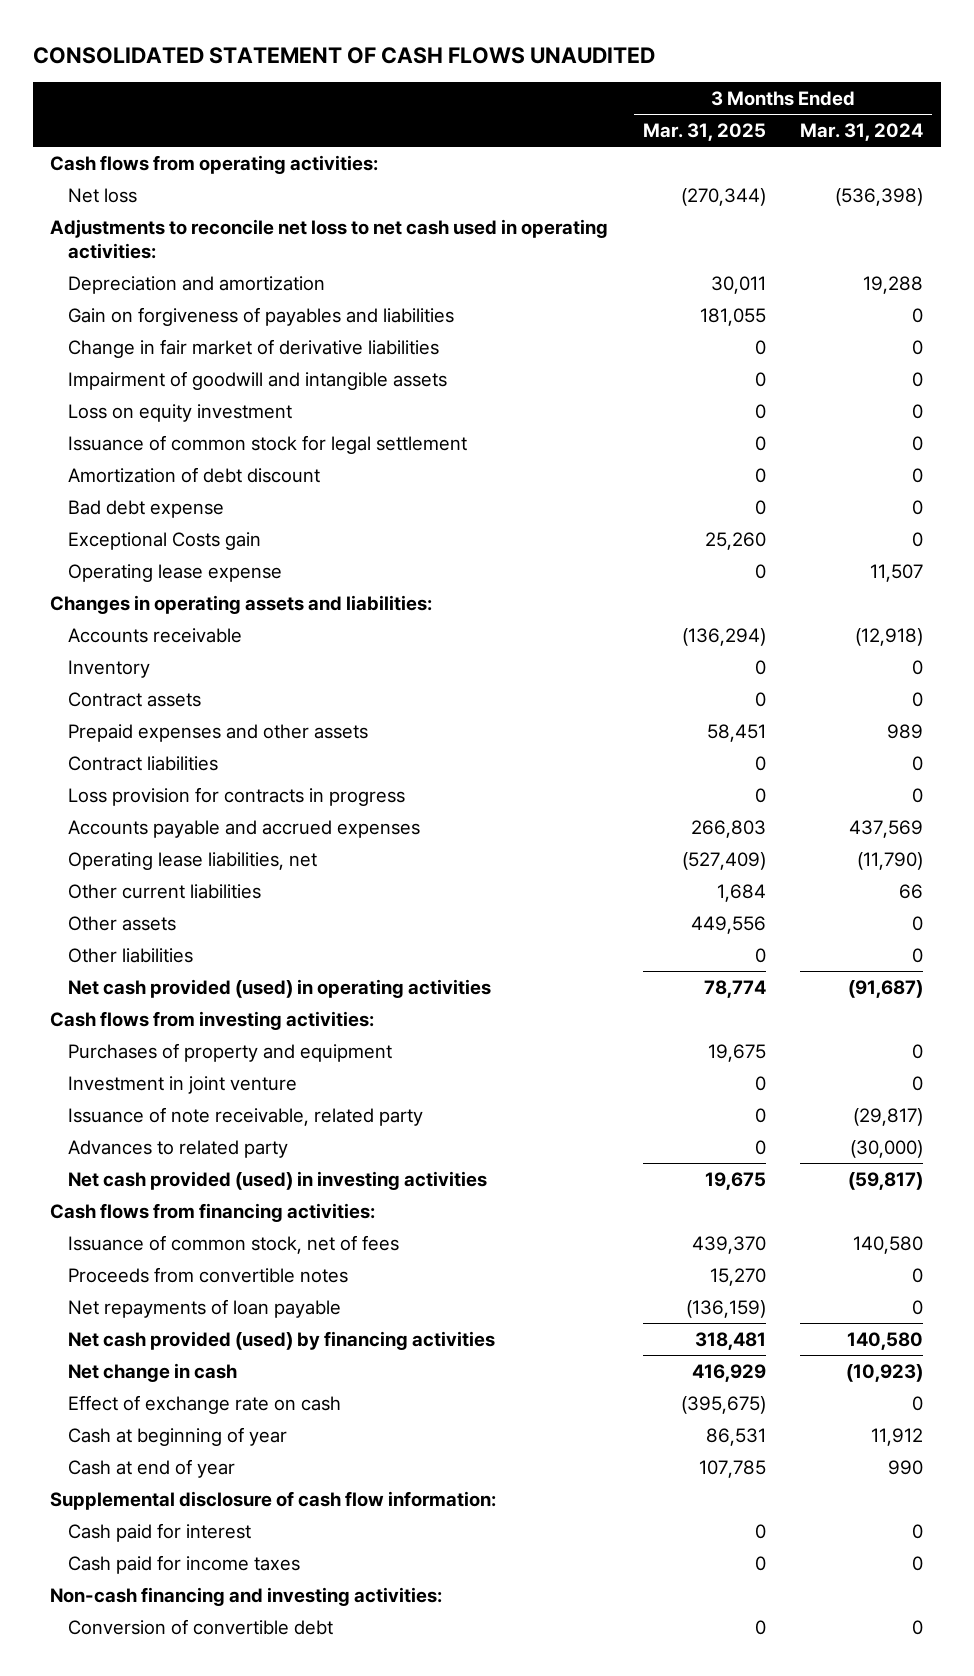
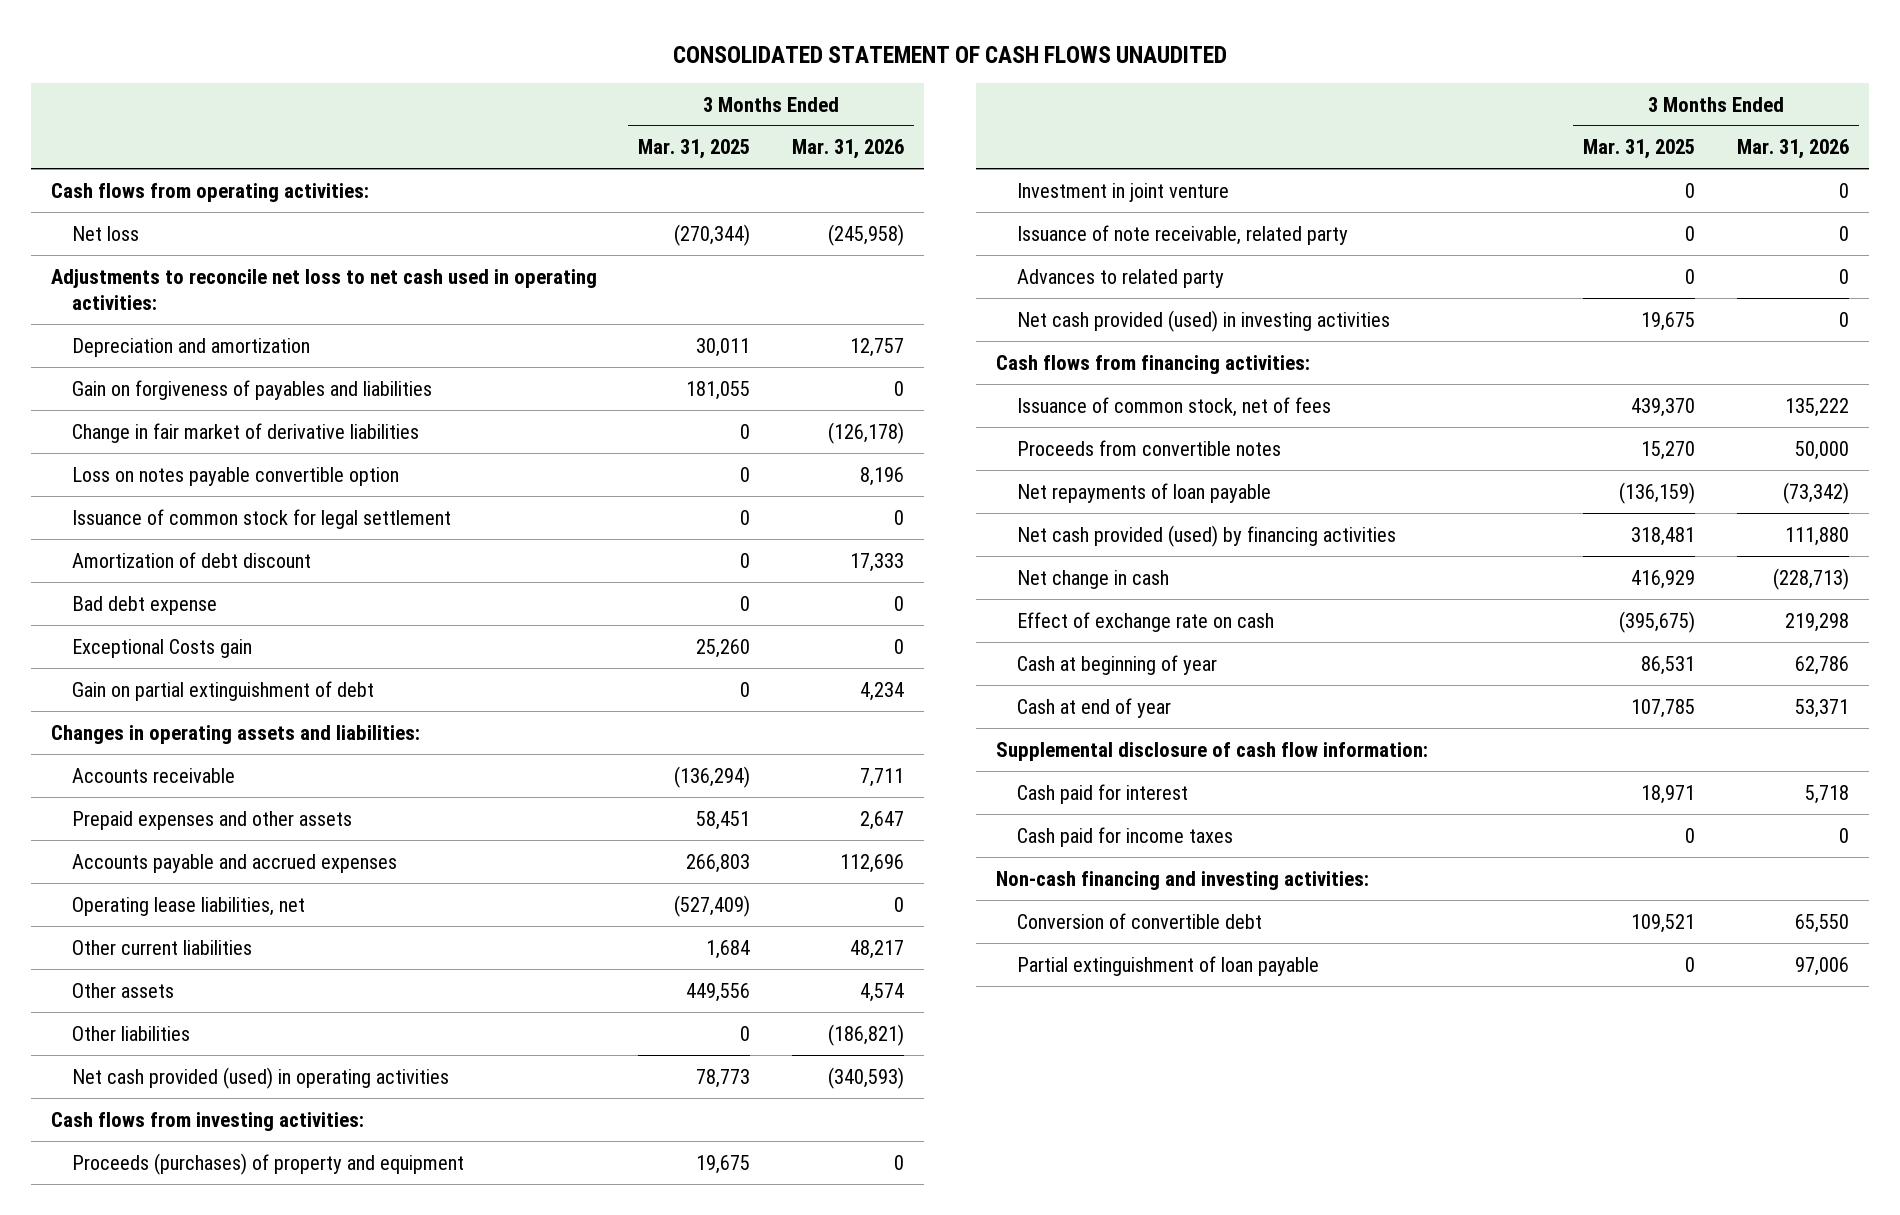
- | 3 Months Ended Mar. 31, 2025 | 3 Months Ended Mar. 31, 2024
+ | 3 Months Ended Mar. 31, 2025 | 3 Months Ended Mar. 31, 2026
- Impairment of goodwill and intangible assets | 0 | 0
- Loss on equity investment | 0 | 0
+ Loss on notes payable convertible option | 0 | 8,196
- Operating lease expense | 0 | 11,507
+ Gain on partial extinguishment of debt | 0 | 4,234
- Inventory | 0 | 0
- Contract assets | 0 | 0
- Contract liabilities | 0 | 0
- Loss provision for contracts in progress | 0 | 0
- Net cash provided (used) in operating activities | 78,774 | (91,687)
+ Net cash provided (used) in operating activities | 78,773 | (340,593)
- Purchases of property and equipment | 19,675 | 0
+ Proceeds (purchases) of property and equipment | 19,675 | 0
- Cash paid for interest | 0 | 0
+ Cash paid for interest | 18,971 | 5,718
- Conversion of convertible debt | 0 | 0
+ Conversion of convertible debt | 109,521 | 65,550
+ Partial extinguishment of loan payable | 0 | 97,006

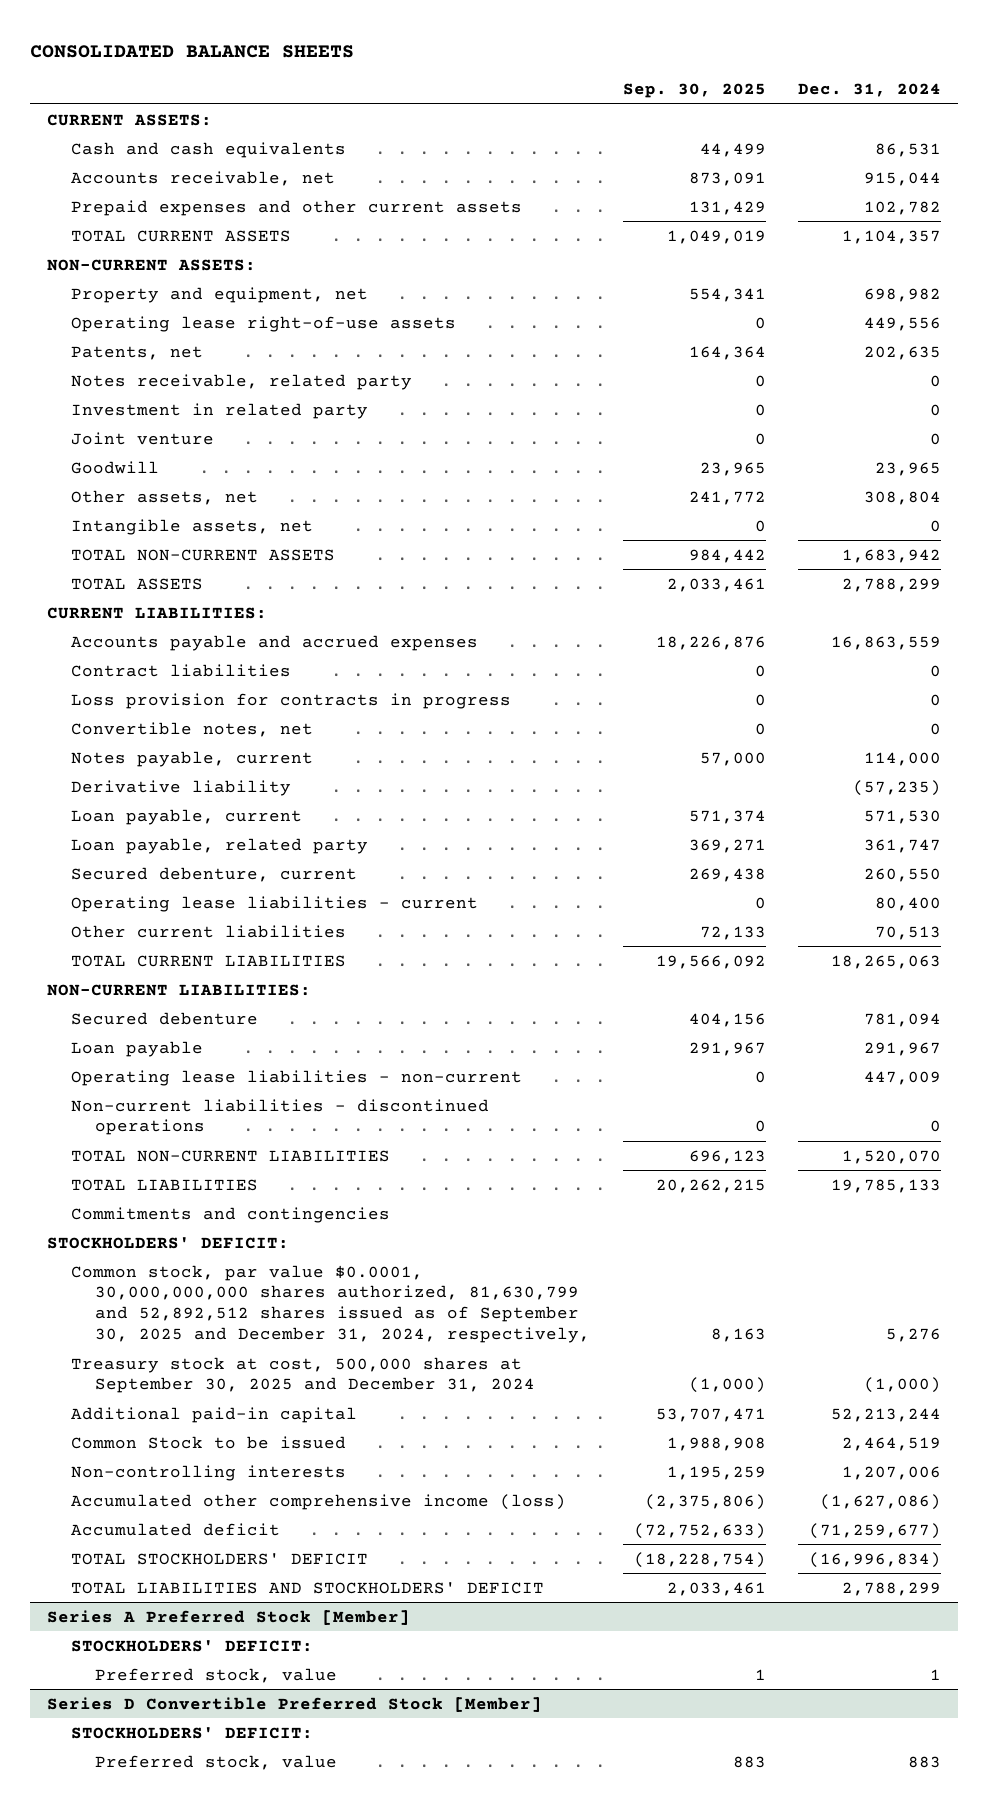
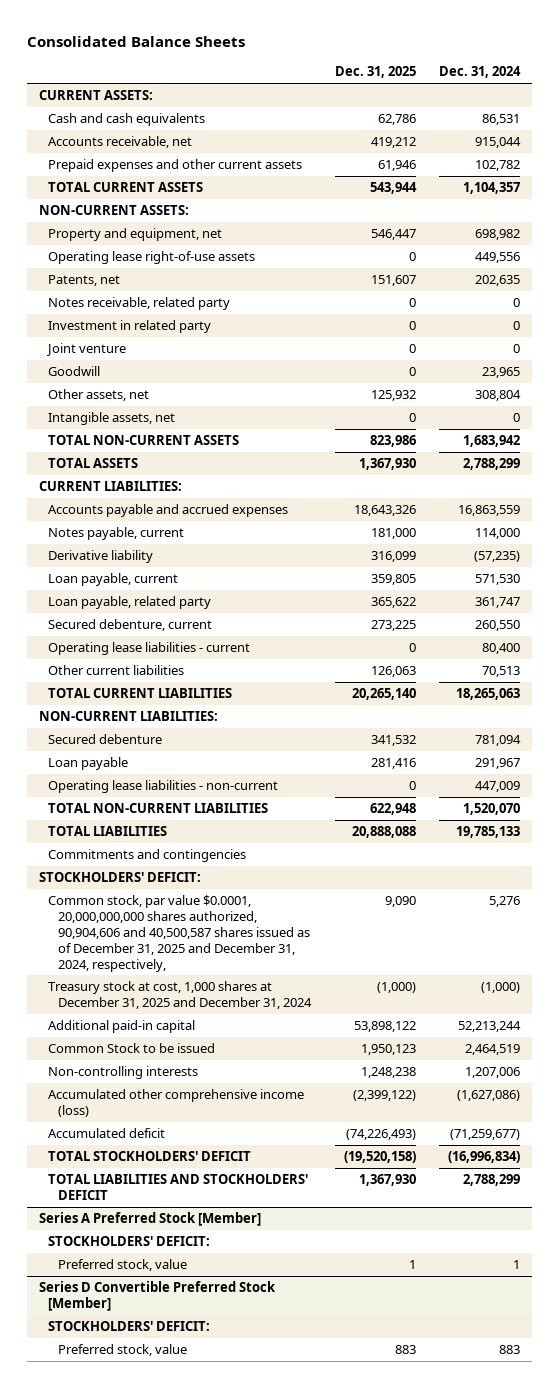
- CONSOLIDATED BALANCE SHEETS
+ Consolidated Balance Sheets
- | Sep. 30, 2025 | Dec. 31, 2024
+ | Dec. 31, 2025 | Dec. 31, 2024
- Contract liabilities | 0 | 0
- Loss provision for contracts in progress | 0 | 0
- Convertible notes, net | 0 | 0
- Non-current liabilities - discontinued operations | 0 | 0
- Common stock, par value $0.0001, 30,000,000,000 shares authorized, 81,630,799 and 52,892,512 shares issued as of September 30, 2025 and December 31, 2024, respectively, | 8,163 | 5,276
- Treasury stock at cost, 500,000 shares at September 30, 2025 and December 31, 2024 | (1,000) | (1,000)
+ Common stock, par value $0.0001, 20,000,000,000 shares authorized, 90,904,606 and 40,500,587 shares issued as of December 31, 2025 and December 31, 2024, respectively, | 9,090 | 5,276
+ Treasury stock at cost, 1,000 shares at December 31, 2025 and December 31, 2024 | (1,000) | (1,000)

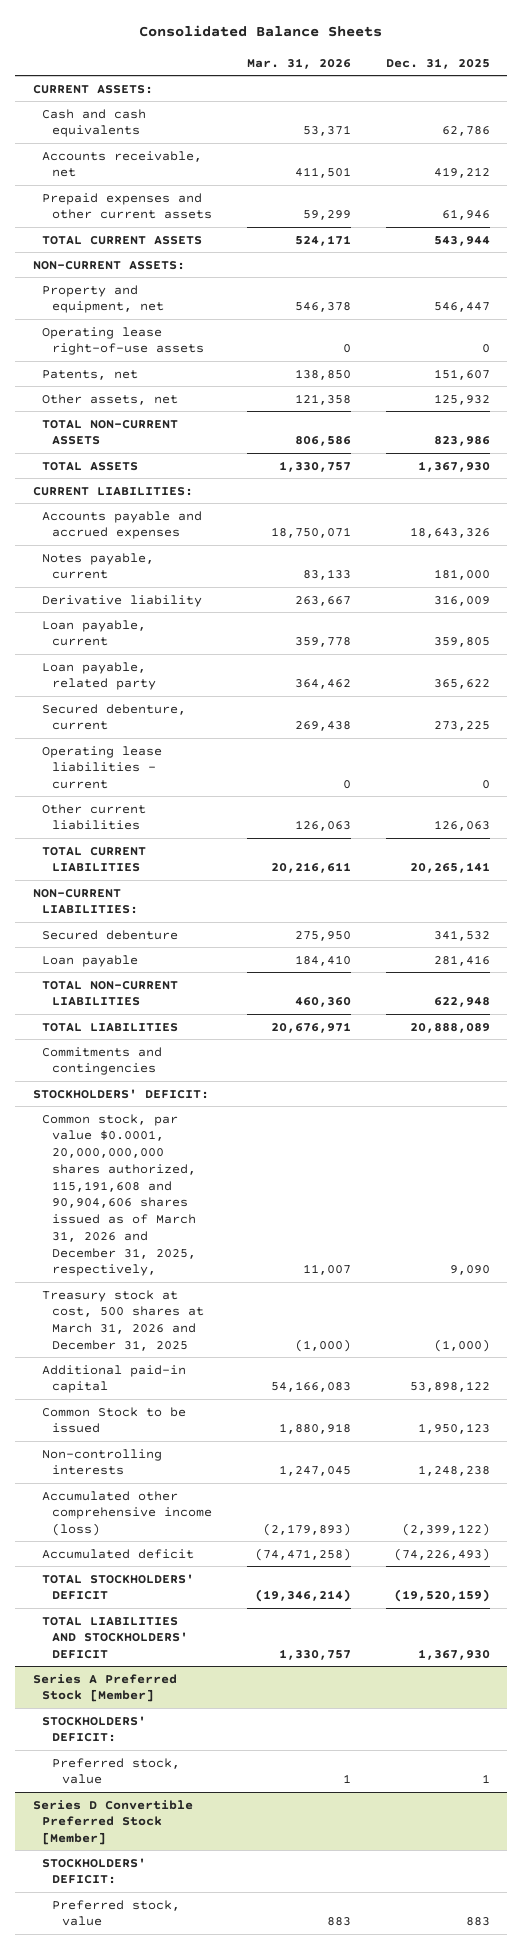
- | Dec. 31, 2025 | Dec. 31, 2024
+ | Mar. 31, 2026 | Dec. 31, 2025
- Notes receivable, related party | 0 | 0
- Investment in related party | 0 | 0
- Joint venture | 0 | 0
- Goodwill | 0 | 23,965
- Intangible assets, net | 0 | 0
- Derivative liability | 316,099 | (57,235)
+ Derivative liability | 263,667 | 316,009
- TOTAL CURRENT LIABILITIES | 20,265,140 | 18,265,063
+ TOTAL CURRENT LIABILITIES | 20,216,611 | 20,265,141
- Operating lease liabilities - non-current | 0 | 447,009
- TOTAL LIABILITIES | 20,888,088 | 19,785,133
+ TOTAL LIABILITIES | 20,676,971 | 20,888,089
- Common stock, par value $0.0001, 20,000,000,000 shares authorized, 90,904,606 and 40,500,587 shares issued as of December 31, 2025 and December 31, 2024, respectively, | 9,090 | 5,276
- Treasury stock at cost, 1,000 shares at December 31, 2025 and December 31, 2024 | (1,000) | (1,000)
+ Common stock, par value $0.0001, 20,000,000,000 shares authorized, 115,191,608 and 90,904,606 shares issued as of March 31, 2026 and December 31, 2025, respectively, | 11,007 | 9,090
+ Treasury stock at cost, 500 shares at March 31, 2026 and December 31, 2025 | (1,000) | (1,000)
- TOTAL STOCKHOLDERS' DEFICIT | (19,520,158) | (16,996,834)
+ TOTAL STOCKHOLDERS' DEFICIT | (19,346,214) | (19,520,159)

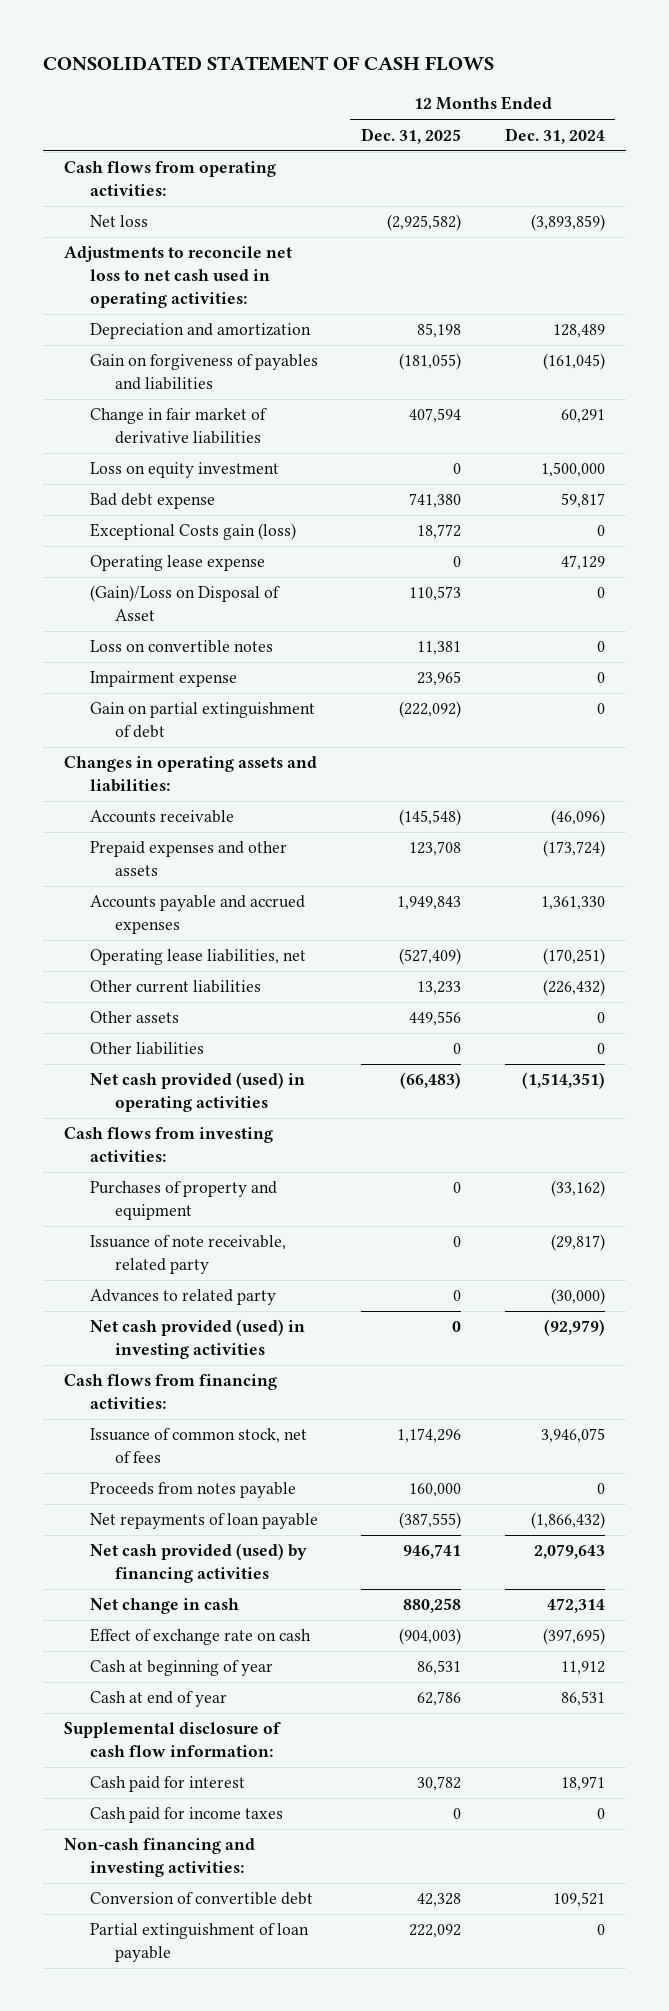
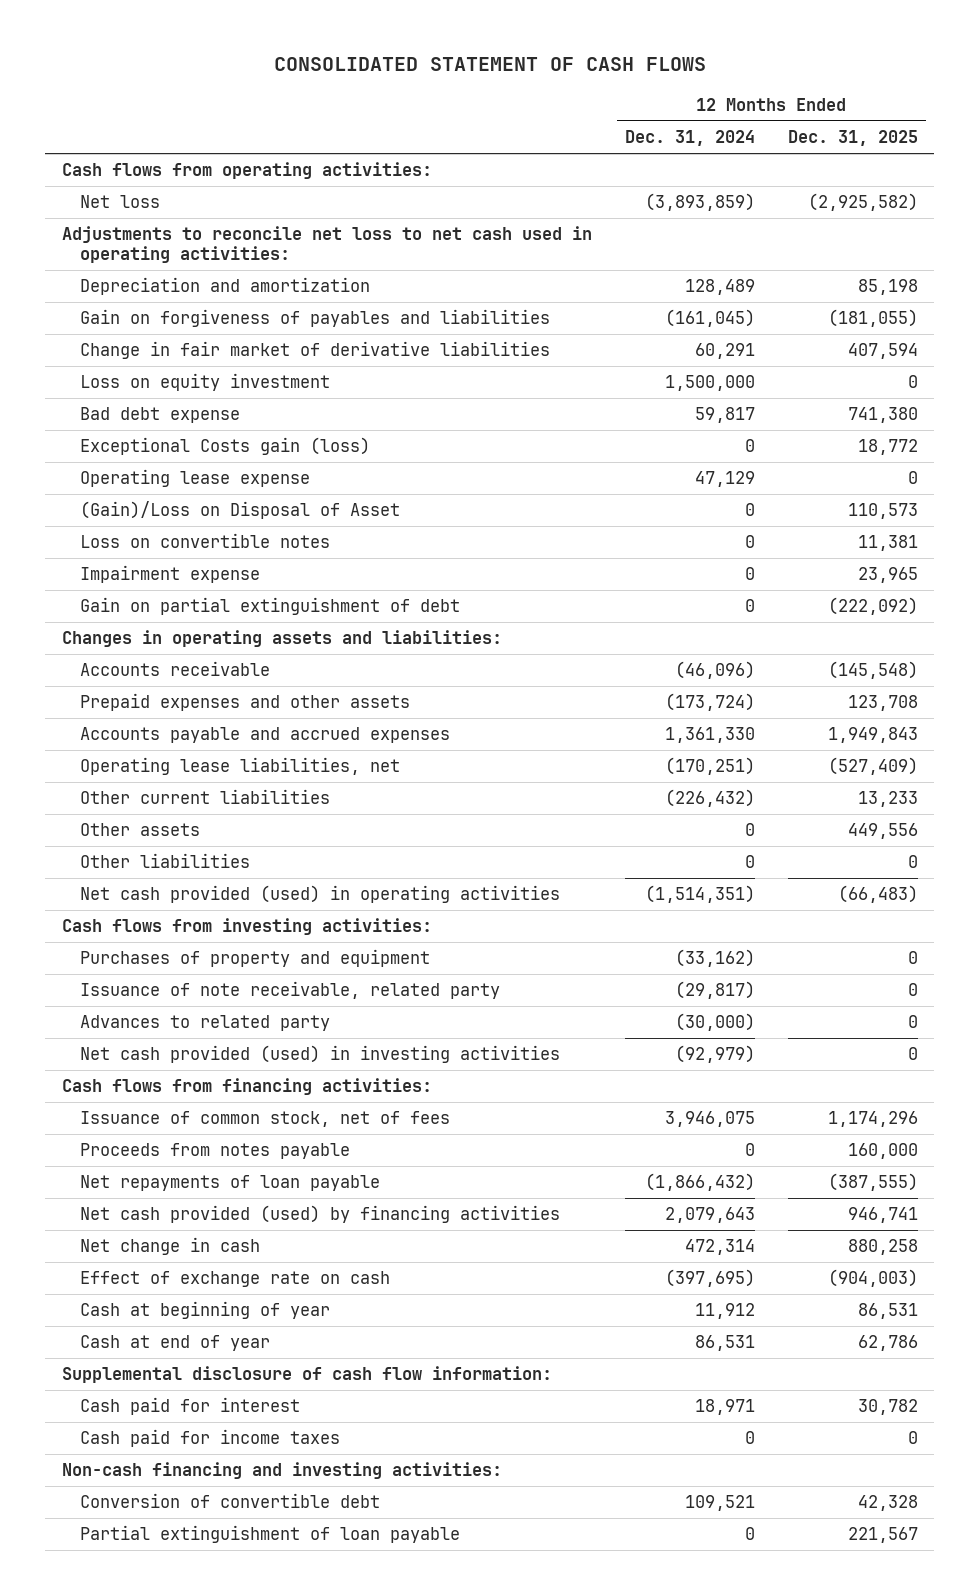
- | 12 Months Ended Dec. 31, 2025 | 12 Months Ended Dec. 31, 2024
+ | 12 Months Ended Dec. 31, 2024 | 12 Months Ended Dec. 31, 2025
- Partial extinguishment of loan payable | 222,092 | 0
+ Partial extinguishment of loan payable | 0 | 221,567

